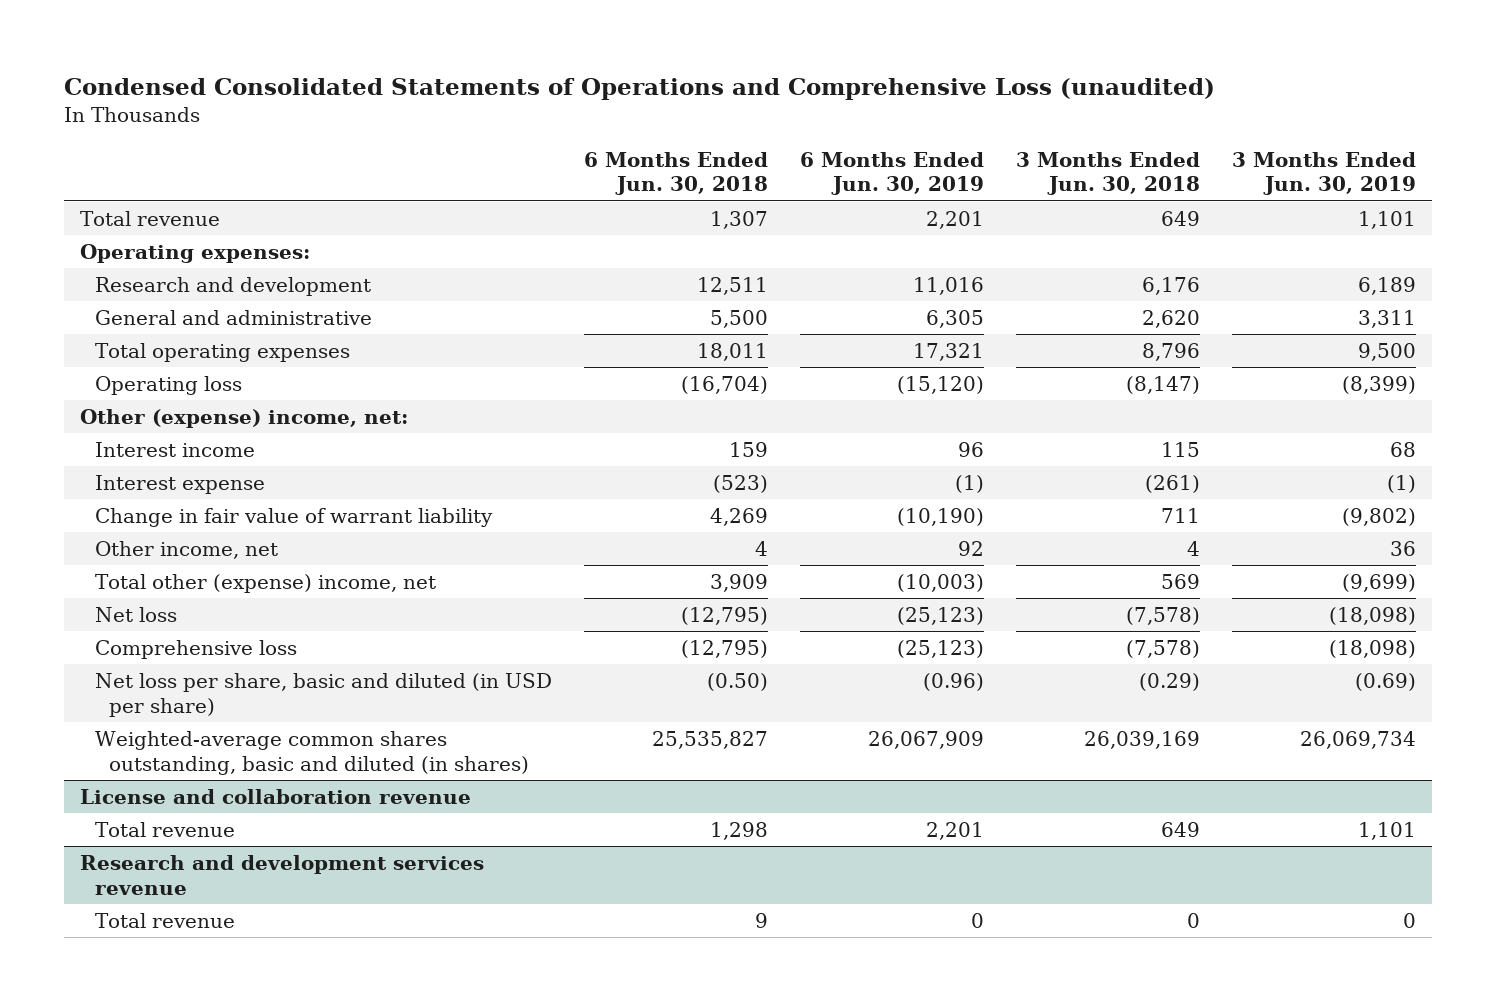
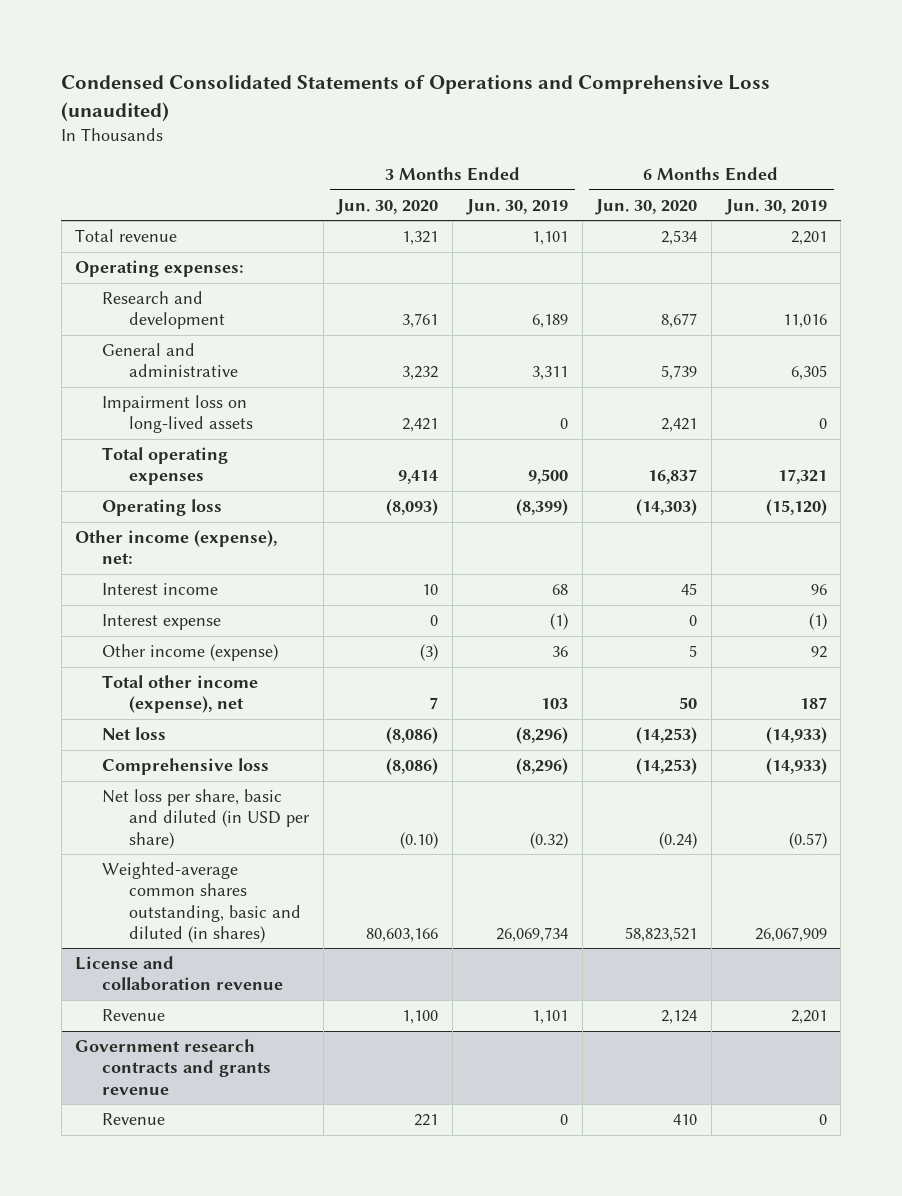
- | 6 Months Ended Jun. 30, 2018 | 6 Months Ended Jun. 30, 2019 | 3 Months Ended Jun. 30, 2018 | 3 Months Ended Jun. 30, 2019
+ | 3 Months Ended Jun. 30, 2020 | 3 Months Ended Jun. 30, 2019 | 6 Months Ended Jun. 30, 2020 | 6 Months Ended Jun. 30, 2019
+ Impairment loss on long-lived assets | 2,421 | 0 | 2,421 | 0
- Other (expense) income, net:
+ Other income (expense), net:
- Change in fair value of warrant liability | 4,269 | (10,190) | 711 | (9,802)
- Other income, net | 4 | 92 | 4 | 36
- Total other (expense) income, net | 3,909 | (10,003) | 569 | (9,699)
- Net loss | (12,795) | (25,123) | (7,578) | (18,098)
- Comprehensive loss | (12,795) | (25,123) | (7,578) | (18,098)
- Net loss per share, basic and diluted (in USD per share) | (0.50) | (0.96) | (0.29) | (0.69)
+ Other income (expense) | (3) | 36 | 5 | 92
+ Total other income (expense), net | 7 | 103 | 50 | 187
+ Net loss | (8,086) | (8,296) | (14,253) | (14,933)
+ Comprehensive loss | (8,086) | (8,296) | (14,253) | (14,933)
+ Net loss per share, basic and diluted (in USD per share) | (0.10) | (0.32) | (0.24) | (0.57)
@ License and collaboration revenue
- Total revenue | 1,298 | 2,201 | 649 | 1,101
- Research and development services revenue
- Total revenue | 9 | 0 | 0 | 0
@ License and collaboration revenue
+ Revenue | 1,100 | 1,101 | 2,124 | 2,201
+ Government research contracts and grants revenue
+ Revenue | 221 | 0 | 410 | 0

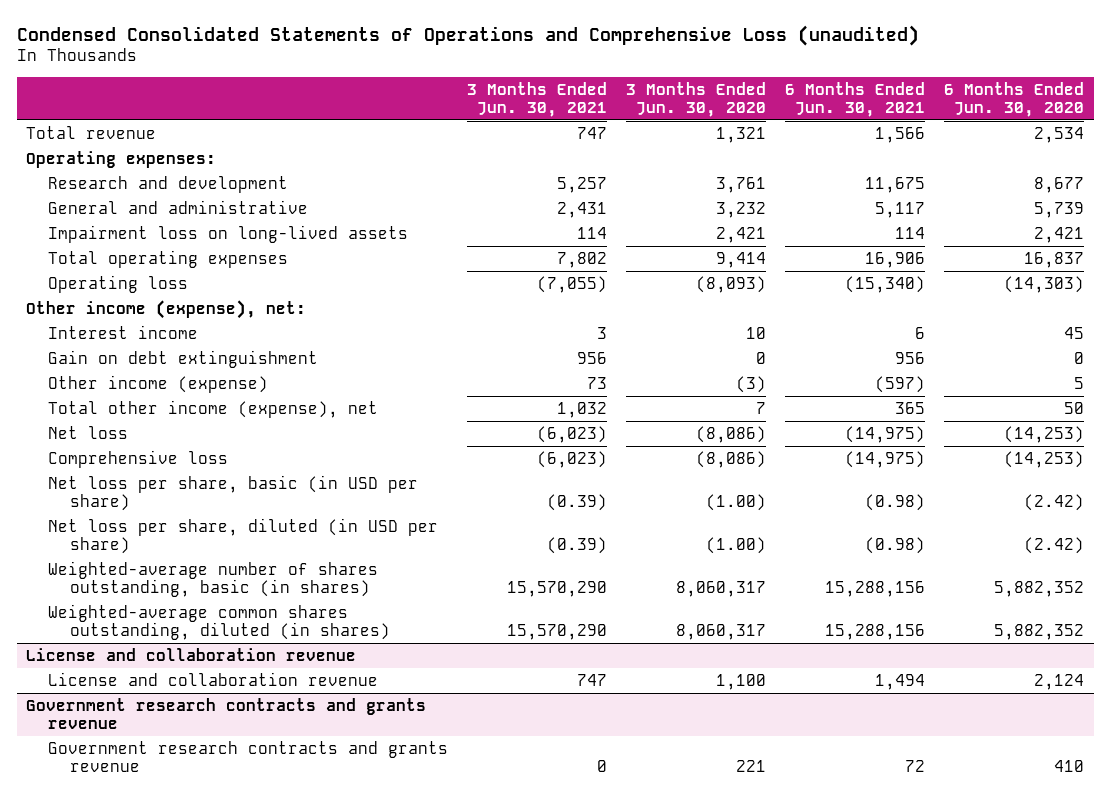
- | 3 Months Ended Jun. 30, 2020 | 3 Months Ended Jun. 30, 2019 | 6 Months Ended Jun. 30, 2020 | 6 Months Ended Jun. 30, 2019
+ | 3 Months Ended Jun. 30, 2021 | 3 Months Ended Jun. 30, 2020 | 6 Months Ended Jun. 30, 2021 | 6 Months Ended Jun. 30, 2020
- Interest expense | 0 | (1) | 0 | (1)
+ Gain on debt extinguishment | 956 | 0 | 956 | 0
- Net loss per share, basic and diluted (in USD per share) | (0.10) | (0.32) | (0.24) | (0.57)
- Weighted-average common shares outstanding, basic and diluted (in shares) | 80,603,166 | 26,069,734 | 58,823,521 | 26,067,909
+ Net loss per share, basic (in USD per share) | (0.39) | (1.00) | (0.98) | (2.42)
+ Net loss per share, diluted (in USD per share) | (0.39) | (1.00) | (0.98) | (2.42)
+ Weighted-average number of shares outstanding, basic (in shares) | 15,570,290 | 8,060,317 | 15,288,156 | 5,882,352
+ Weighted-average common shares outstanding, diluted (in shares) | 15,570,290 | 8,060,317 | 15,288,156 | 5,882,352
@ License and collaboration revenue
- Revenue | 1,100 | 1,101 | 2,124 | 2,201
+ License and collaboration revenue | 747 | 1,100 | 1,494 | 2,124
@ Government research contracts and grants revenue
- Revenue | 221 | 0 | 410 | 0
+ Government research contracts and grants revenue | 0 | 221 | 72 | 410

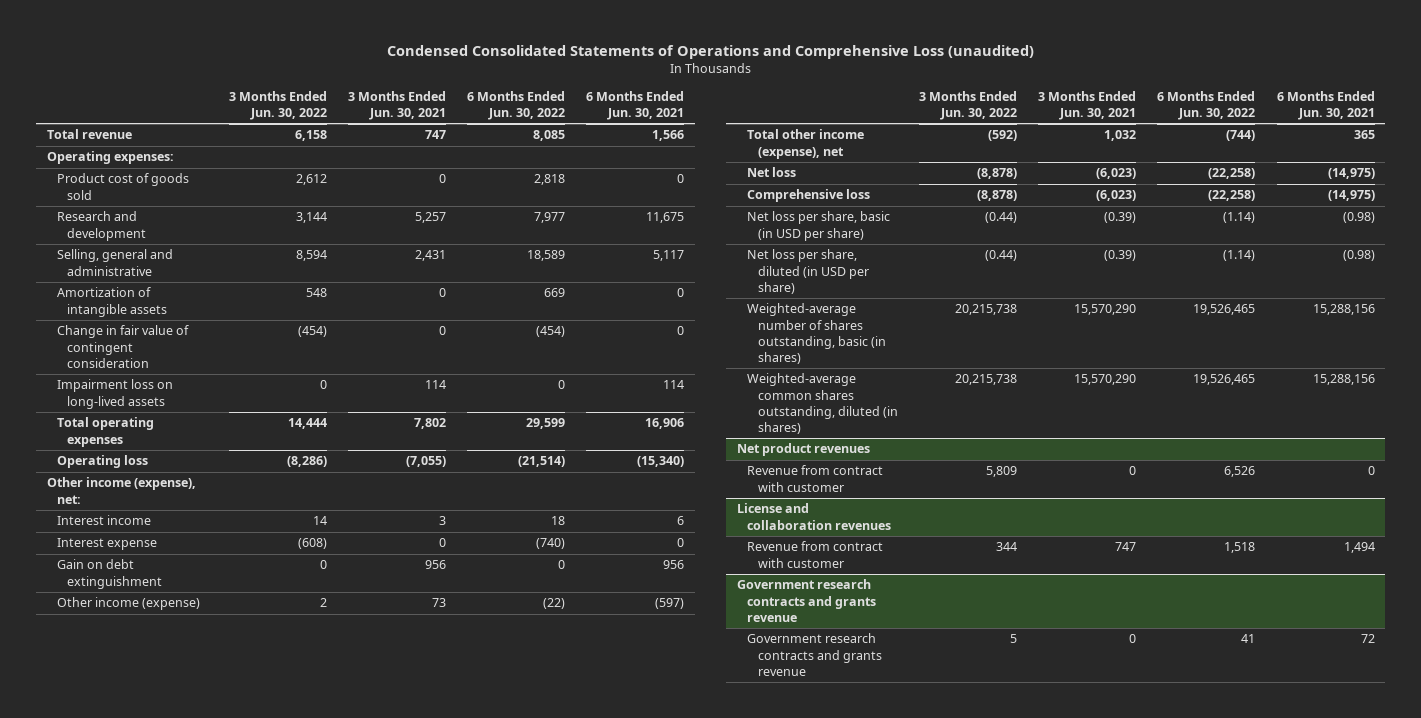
- | 3 Months Ended Jun. 30, 2021 | 3 Months Ended Jun. 30, 2020 | 6 Months Ended Jun. 30, 2021 | 6 Months Ended Jun. 30, 2020
+ | 3 Months Ended Jun. 30, 2022 | 3 Months Ended Jun. 30, 2021 | 6 Months Ended Jun. 30, 2022 | 6 Months Ended Jun. 30, 2021
+ Product cost of goods sold | 2,612 | 0 | 2,818 | 0
- General and administrative | 2,431 | 3,232 | 5,117 | 5,739
+ Selling, general and administrative | 8,594 | 2,431 | 18,589 | 5,117
+ Amortization of intangible assets | 548 | 0 | 669 | 0
+ Change in fair value of contingent consideration | (454) | 0 | (454) | 0
+ Interest expense | (608) | 0 | (740) | 0
- License and collaboration revenue
- License and collaboration revenue | 747 | 1,100 | 1,494 | 2,124
+ Net product revenues
+ Revenue from contract with customer | 5,809 | 0 | 6,526 | 0
+ License and collaboration revenues
+ Revenue from contract with customer | 344 | 747 | 1,518 | 1,494

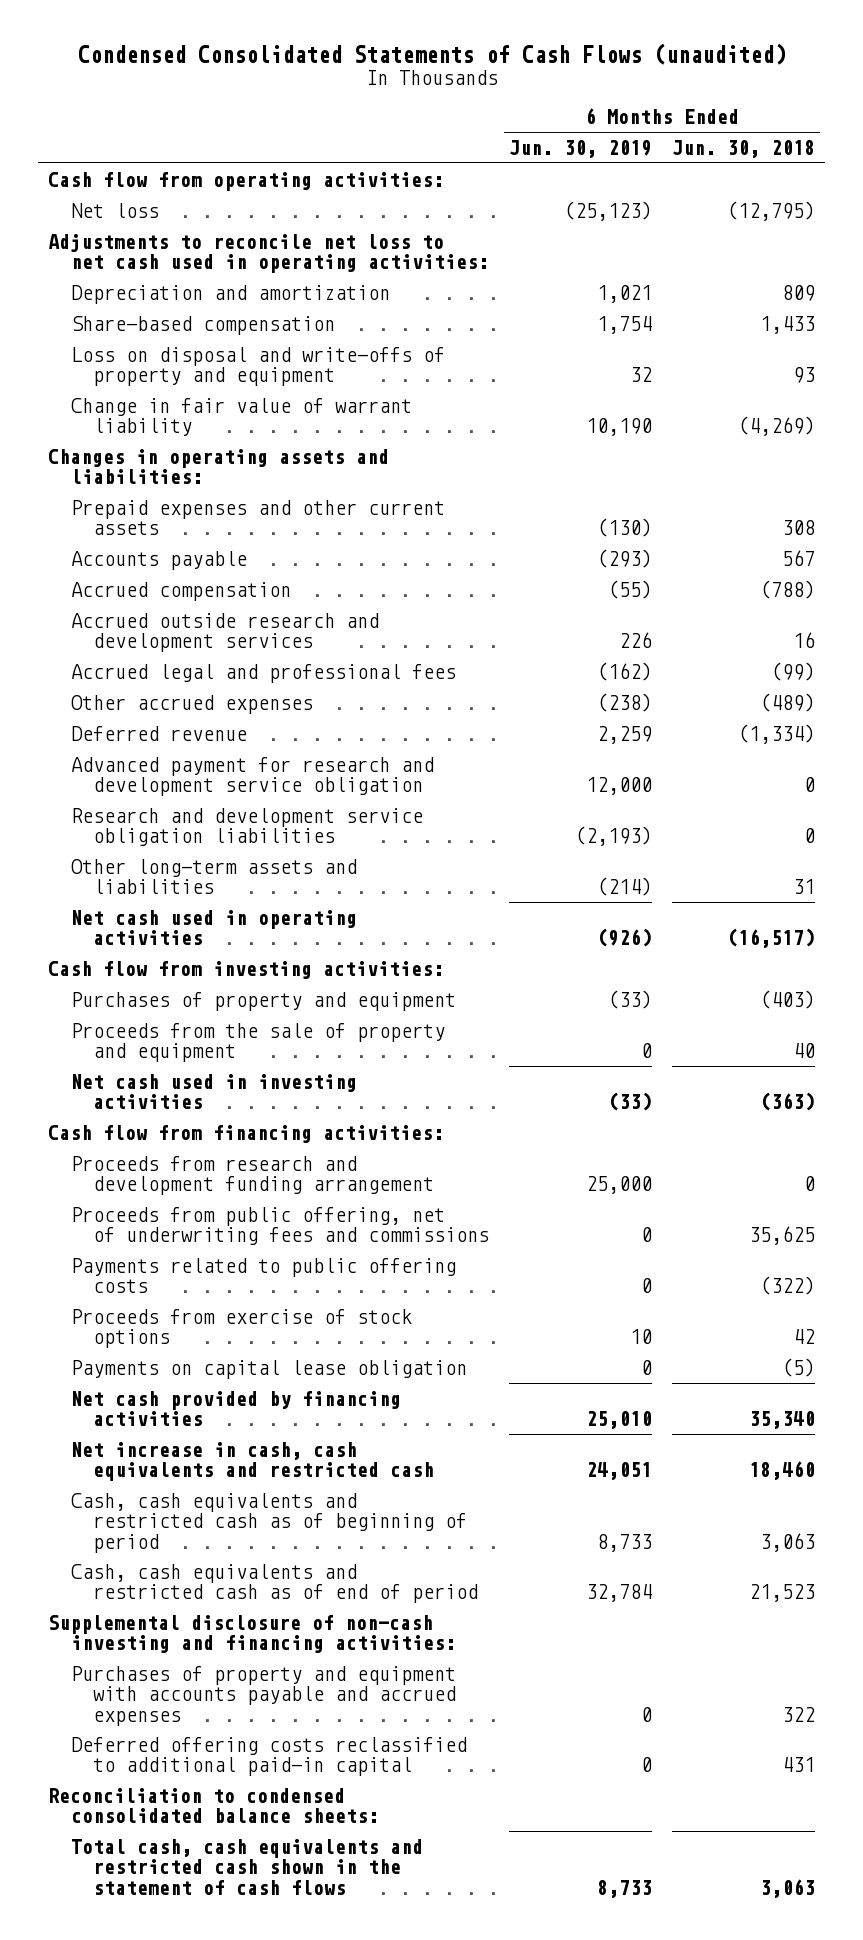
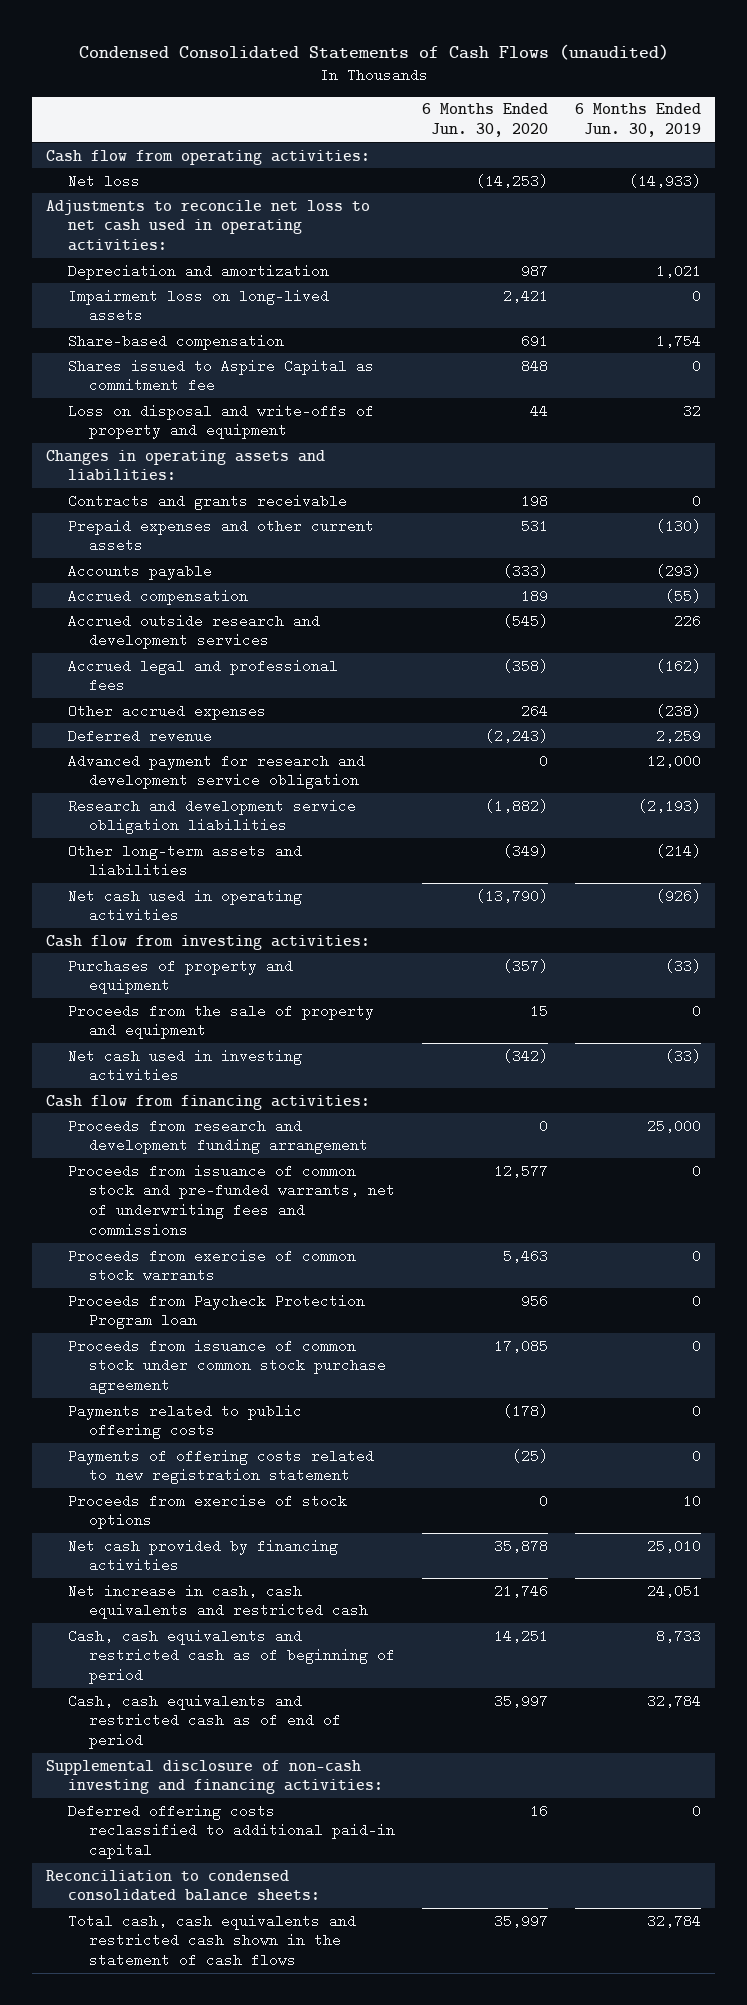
- | 6 Months Ended Jun. 30, 2019 | 6 Months Ended Jun. 30, 2018
+ | 6 Months Ended Jun. 30, 2020 | 6 Months Ended Jun. 30, 2019
- Net loss | (25,123) | (12,795)
+ Net loss | (14,253) | (14,933)
+ Impairment loss on long-lived assets | 2,421 | 0
+ Shares issued to Aspire Capital as commitment fee | 848 | 0
- Change in fair value of warrant liability | 10,190 | (4,269)
+ Contracts and grants receivable | 198 | 0
- Proceeds from public offering, net of underwriting fees and commissions | 0 | 35,625
+ Proceeds from issuance of common stock and pre-funded warrants, net of underwriting fees and commissions | 12,577 | 0
+ Proceeds from exercise of common stock warrants | 5,463 | 0
+ Proceeds from Paycheck Protection Program loan | 956 | 0
+ Proceeds from issuance of common stock under common stock purchase agreement | 17,085 | 0
+ Payments of offering costs related to new registration statement | (25) | 0
- Payments on capital lease obligation | 0 | (5)
- Purchases of property and equipment with accounts payable and accrued expenses | 0 | 322
- Total cash, cash equivalents and restricted cash shown in the statement of cash flows | 8,733 | 3,063
+ Total cash, cash equivalents and restricted cash shown in the statement of cash flows | 35,997 | 32,784

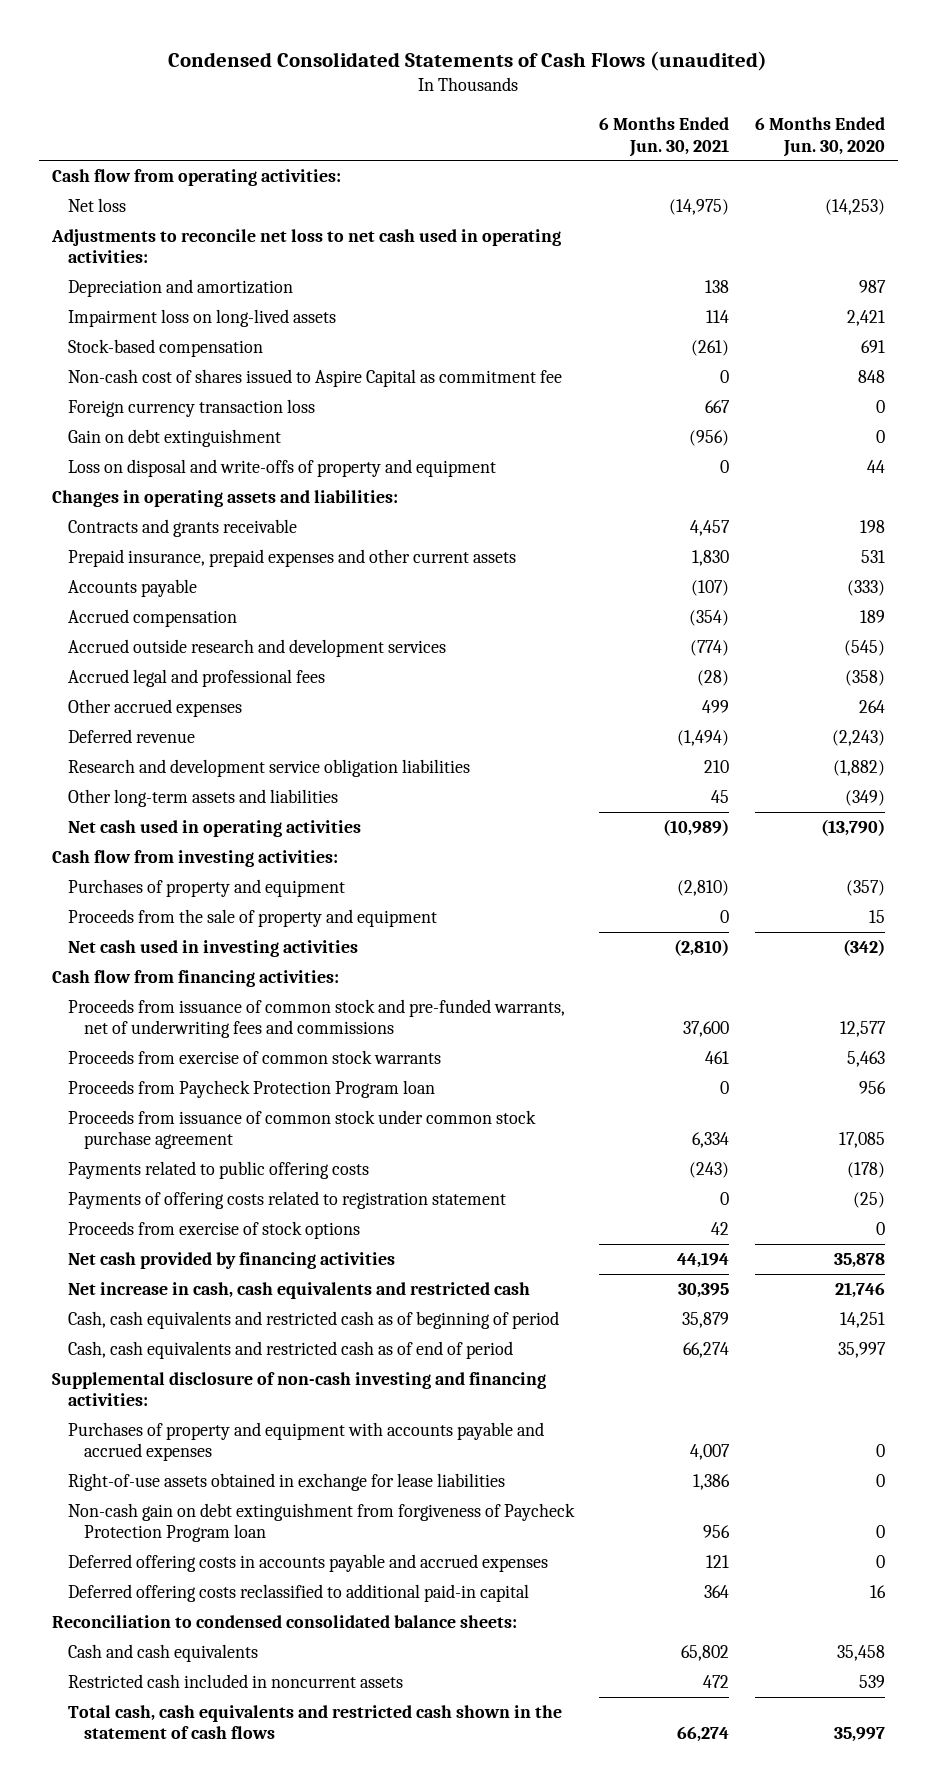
- | 6 Months Ended Jun. 30, 2020 | 6 Months Ended Jun. 30, 2019
+ | 6 Months Ended Jun. 30, 2021 | 6 Months Ended Jun. 30, 2020
- Share-based compensation | 691 | 1,754
- Shares issued to Aspire Capital as commitment fee | 848 | 0
+ Stock-based compensation | (261) | 691
+ Non-cash cost of shares issued to Aspire Capital as commitment fee | 0 | 848
+ Foreign currency transaction loss | 667 | 0
+ Gain on debt extinguishment | (956) | 0
- Prepaid expenses and other current assets | 531 | (130)
+ Prepaid insurance, prepaid expenses and other current assets | 1,830 | 531
- Advanced payment for research and development service obligation | 0 | 12,000
- Proceeds from research and development funding arrangement | 0 | 25,000
- Payments of offering costs related to new registration statement | (25) | 0
+ Payments of offering costs related to registration statement | 0 | (25)
+ Purchases of property and equipment with accounts payable and accrued expenses | 4,007 | 0
+ Right-of-use assets obtained in exchange for lease liabilities | 1,386 | 0
+ Non-cash gain on debt extinguishment from forgiveness of Paycheck Protection Program loan | 956 | 0
+ Deferred offering costs in accounts payable and accrued expenses | 121 | 0
+ Cash and cash equivalents | 65,802 | 35,458
+ Restricted cash included in noncurrent assets | 472 | 539

